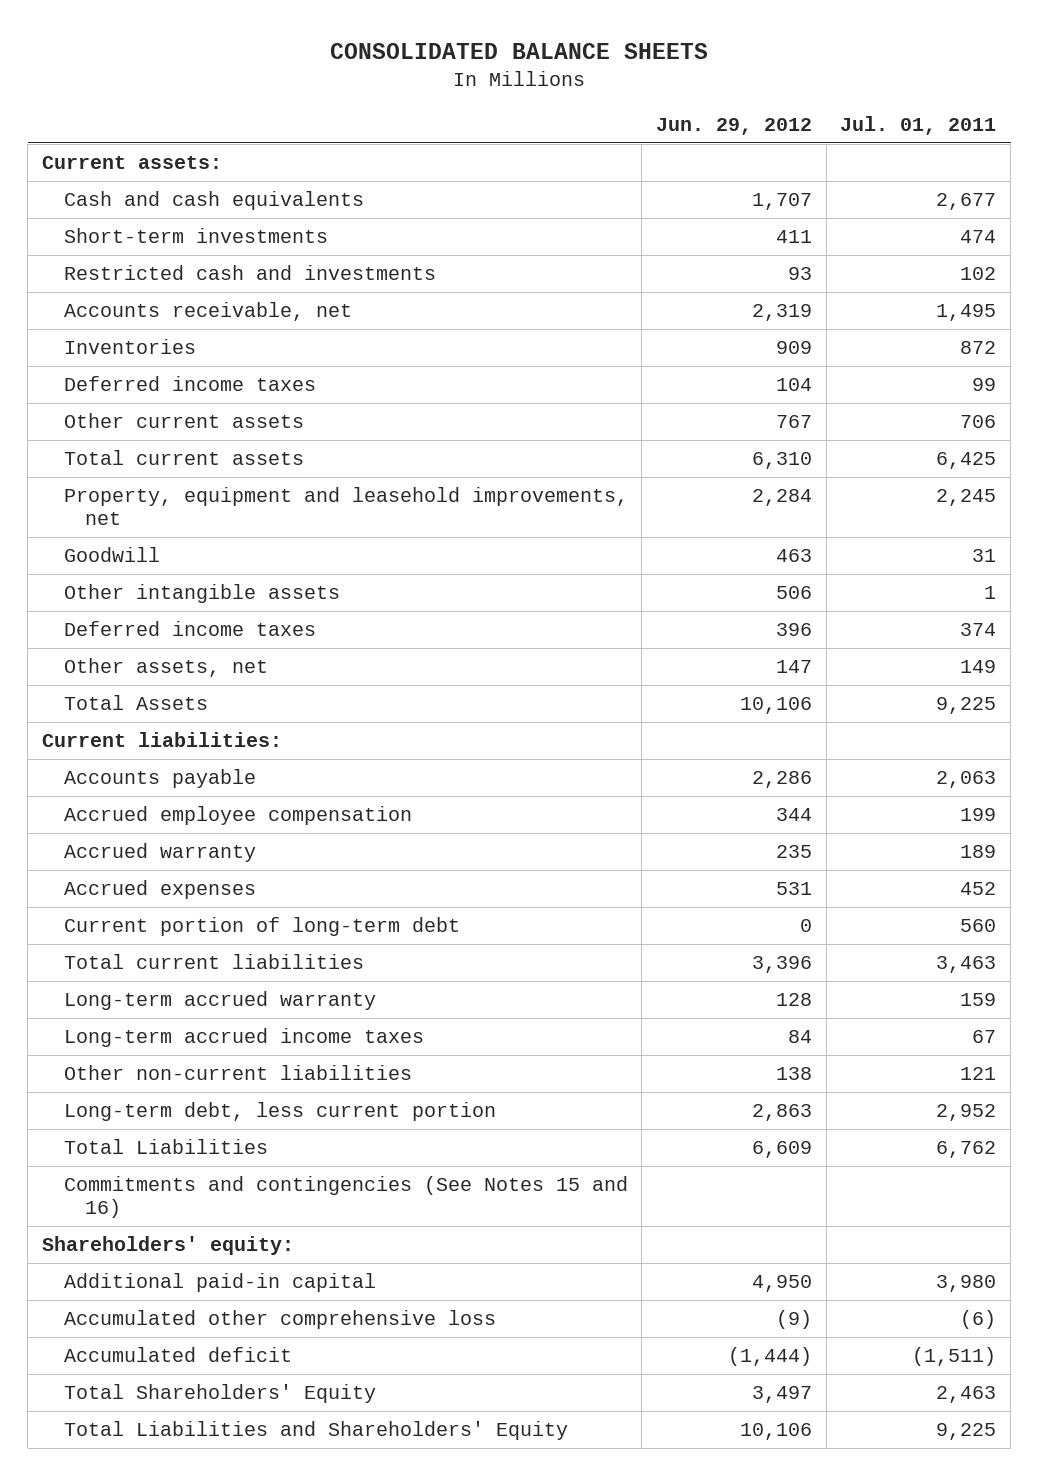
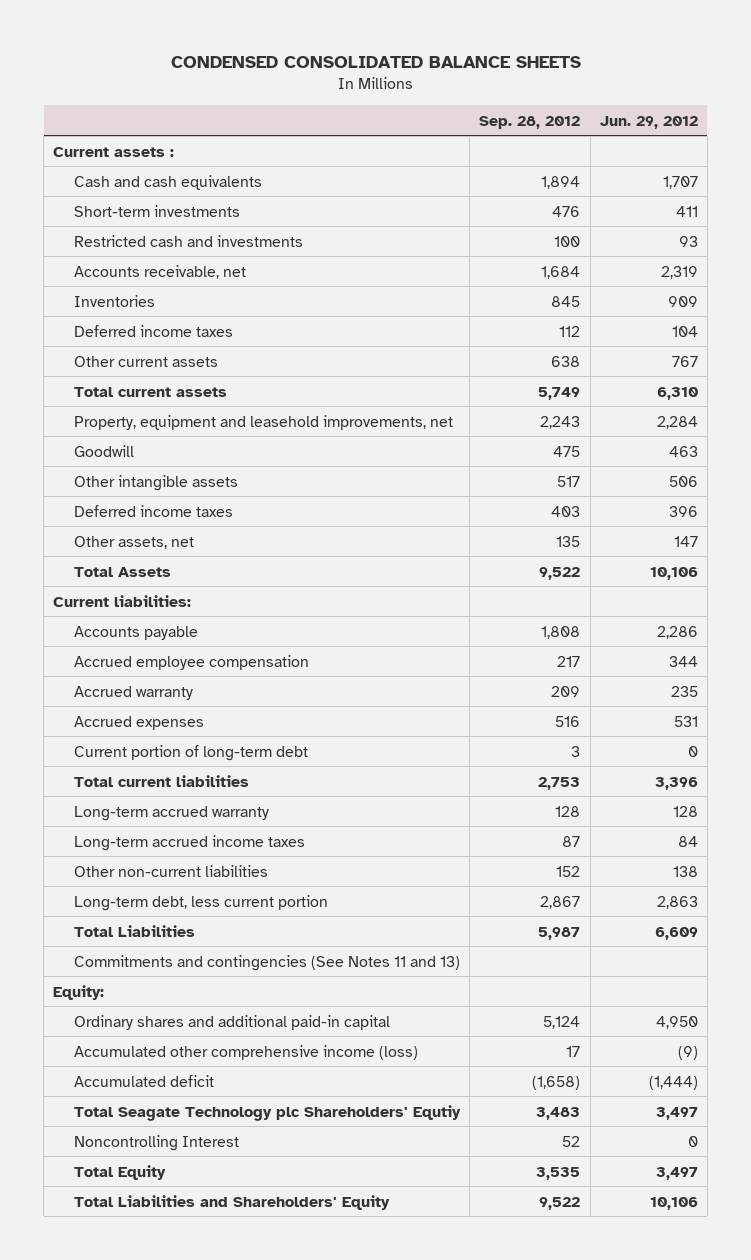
- CONSOLIDATED BALANCE SHEETS
+ CONDENSED CONSOLIDATED BALANCE SHEETS
- | Jun. 29, 2012 | Jul. 01, 2011
+ | Sep. 28, 2012 | Jun. 29, 2012
- Current assets:
+ Current assets :
- Commitments and contingencies (See Notes 15 and 16)
- Shareholders' equity:
- Additional paid-in capital | 4,950 | 3,980
- Accumulated other comprehensive loss | (9) | (6)
+ Commitments and contingencies (See Notes 11 and 13)
+ Equity:
+ Ordinary shares and additional paid-in capital | 5,124 | 4,950
+ Accumulated other comprehensive income (loss) | 17 | (9)
- Total Shareholders' Equity | 3,497 | 2,463
+ Total Seagate Technology plc Shareholders' Equtiy | 3,483 | 3,497
+ Noncontrolling Interest | 52 | 0
+ Total Equity | 3,535 | 3,497

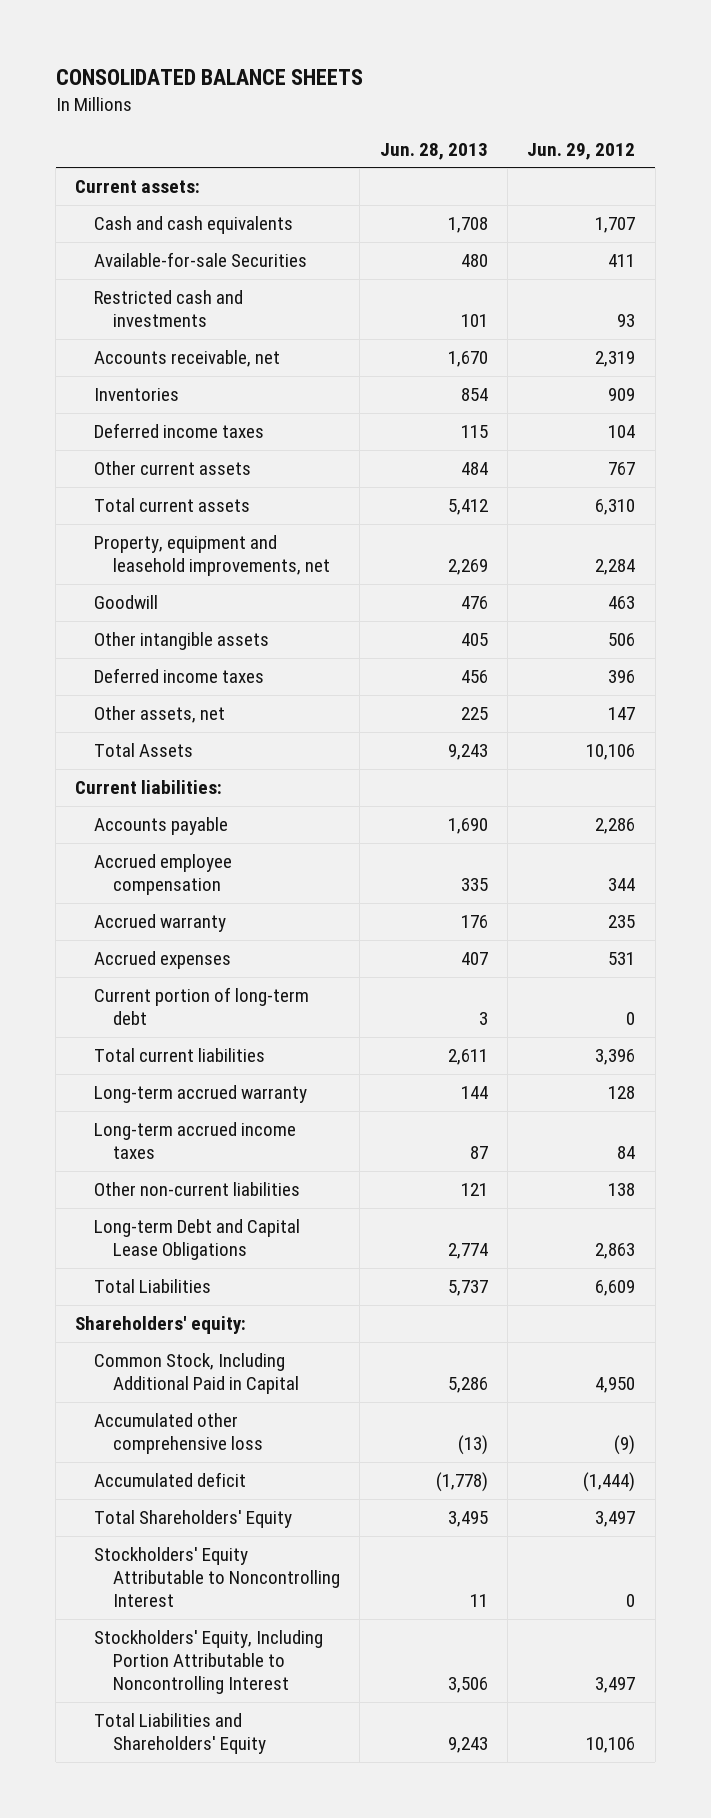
- CONDENSED CONSOLIDATED BALANCE SHEETS
+ CONSOLIDATED BALANCE SHEETS
- | Sep. 28, 2012 | Jun. 29, 2012
+ | Jun. 28, 2013 | Jun. 29, 2012
- Current assets :
+ Current assets:
- Short-term investments | 476 | 411
+ Available-for-sale Securities | 480 | 411
- Long-term debt, less current portion | 2,867 | 2,863
+ Long-term Debt and Capital Lease Obligations | 2,774 | 2,863
- Commitments and contingencies (See Notes 11 and 13)
- Equity:
- Ordinary shares and additional paid-in capital | 5,124 | 4,950
- Accumulated other comprehensive income (loss) | 17 | (9)
+ Shareholders' equity:
+ Common Stock, Including Additional Paid in Capital | 5,286 | 4,950
+ Accumulated other comprehensive loss | (13) | (9)
- Total Seagate Technology plc Shareholders' Equtiy | 3,483 | 3,497
- Noncontrolling Interest | 52 | 0
- Total Equity | 3,535 | 3,497
+ Total Shareholders' Equity | 3,495 | 3,497
+ Stockholders' Equity Attributable to Noncontrolling Interest | 11 | 0
+ Stockholders' Equity, Including Portion Attributable to Noncontrolling Interest | 3,506 | 3,497

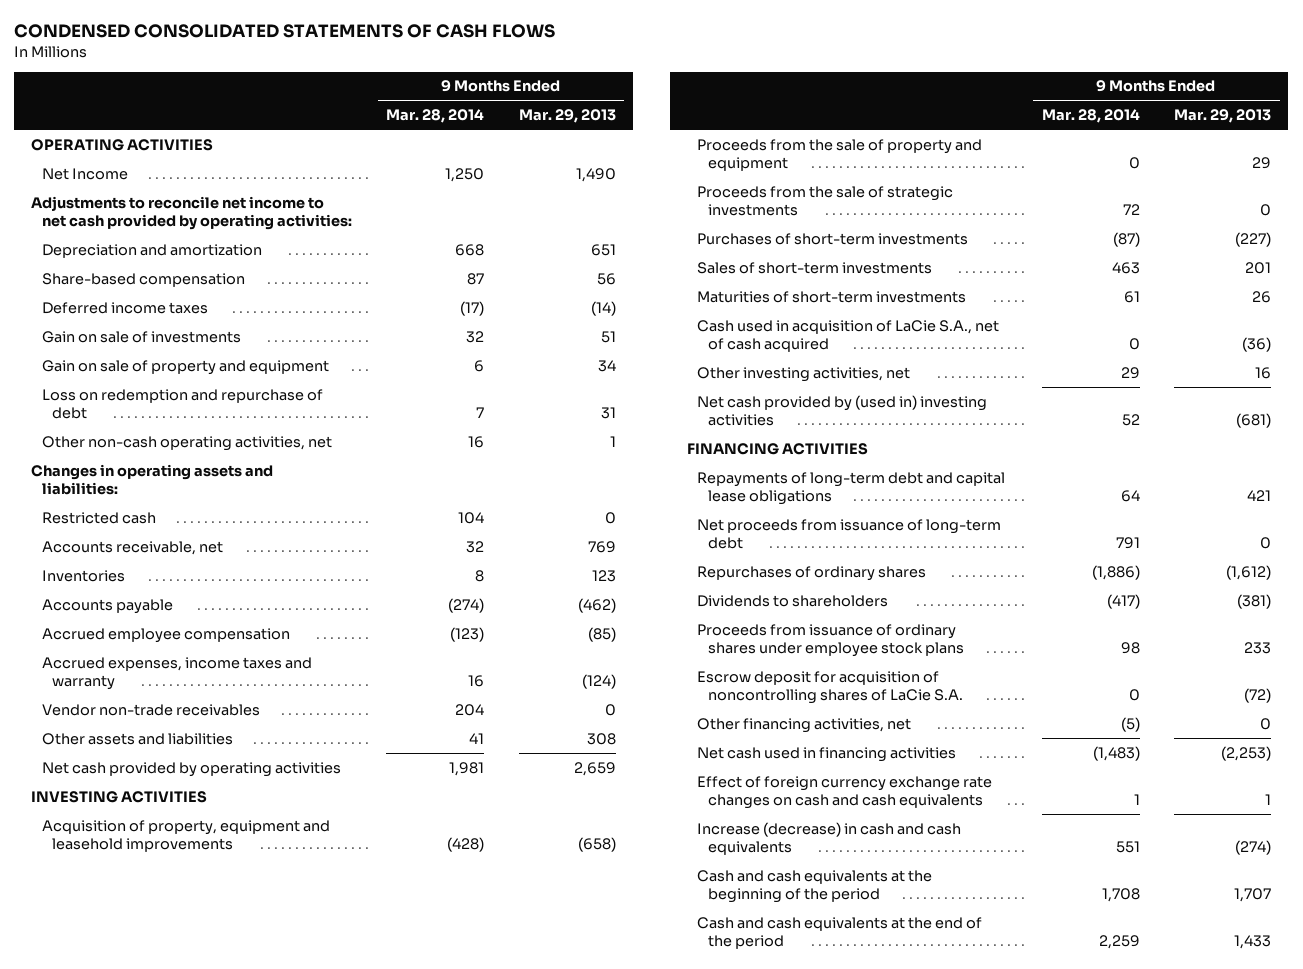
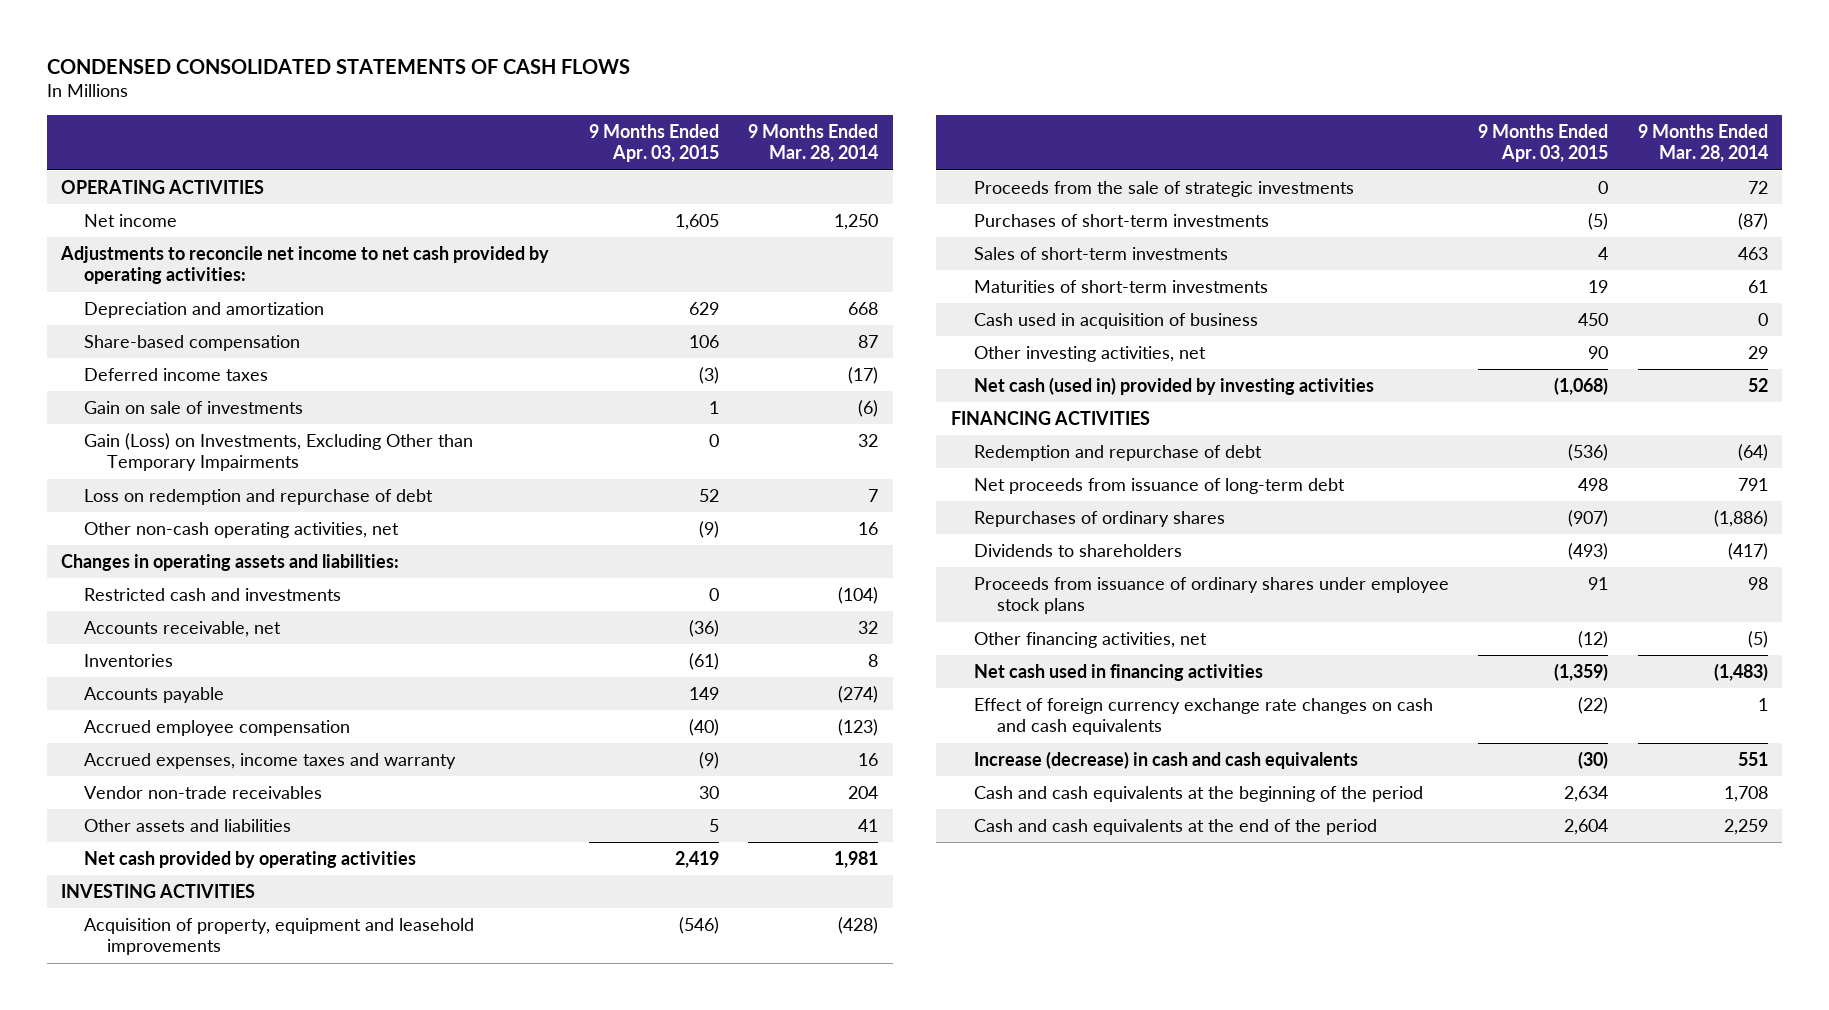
- | 9 Months Ended Mar. 28, 2014 | 9 Months Ended Mar. 29, 2013
+ | 9 Months Ended Apr. 03, 2015 | 9 Months Ended Mar. 28, 2014
- Net Income | 1,250 | 1,490
+ Net income | 1,605 | 1,250
- Gain on sale of investments | 32 | 51
- Gain on sale of property and equipment | 6 | 34
+ Gain on sale of investments | 1 | (6)
+ Gain (Loss) on Investments, Excluding Other than Temporary Impairments | 0 | 32
- Restricted cash | 104 | 0
+ Restricted cash and investments | 0 | (104)
- Proceeds from the sale of property and equipment | 0 | 29
- Cash used in acquisition of LaCie S.A., net of cash acquired | 0 | (36)
+ Cash used in acquisition of business | 450 | 0
- Net cash provided by (used in) investing activities | 52 | (681)
+ Net cash (used in) provided by investing activities | (1,068) | 52
- Repayments of long-term debt and capital lease obligations | 64 | 421
+ Redemption and repurchase of debt | (536) | (64)
- Escrow deposit for acquisition of noncontrolling shares of LaCie S.A. | 0 | (72)

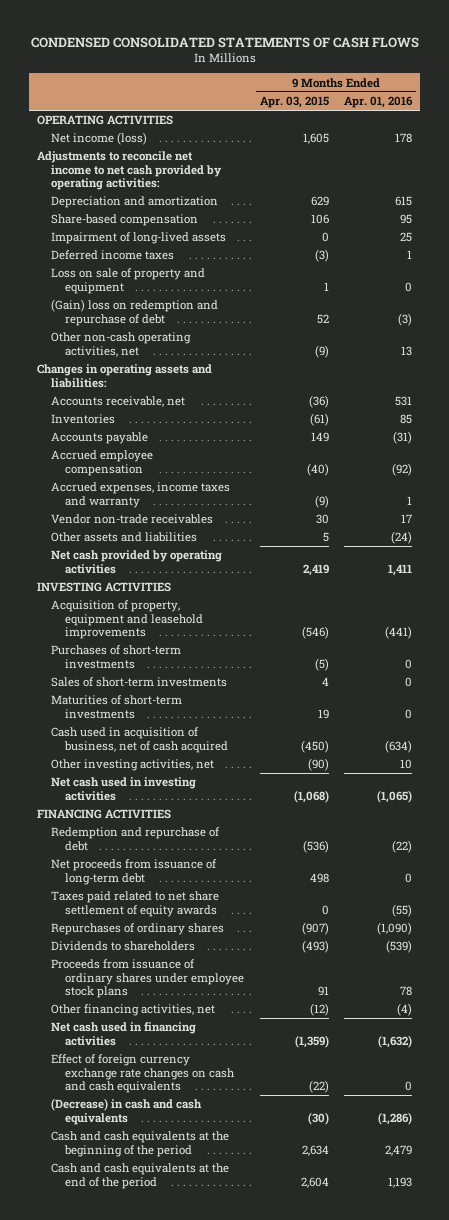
- | 9 Months Ended Apr. 03, 2015 | 9 Months Ended Mar. 28, 2014
+ | 9 Months Ended Apr. 03, 2015 | 9 Months Ended Apr. 01, 2016
- Net income | 1,605 | 1,250
+ Net income (loss) | 1,605 | 178
+ Impairment of long-lived assets | 0 | 25
- Gain on sale of investments | 1 | (6)
- Gain (Loss) on Investments, Excluding Other than Temporary Impairments | 0 | 32
- Loss on redemption and repurchase of debt | 52 | 7
+ Loss on sale of property and equipment | 1 | 0
+ (Gain) loss on redemption and repurchase of debt | 52 | (3)
- Restricted cash and investments | 0 | (104)
- Proceeds from the sale of strategic investments | 0 | 72
- Cash used in acquisition of business | 450 | 0
- Other investing activities, net | 90 | 29
- Net cash (used in) provided by investing activities | (1,068) | 52
+ Cash used in acquisition of business, net of cash acquired | (450) | (634)
+ Other investing activities, net | (90) | 10
+ Net cash used in investing activities | (1,068) | (1,065)
+ Taxes paid related to net share settlement of equity awards | 0 | (55)
- Increase (decrease) in cash and cash equivalents | (30) | 551
+ (Decrease) in cash and cash equivalents | (30) | (1,286)

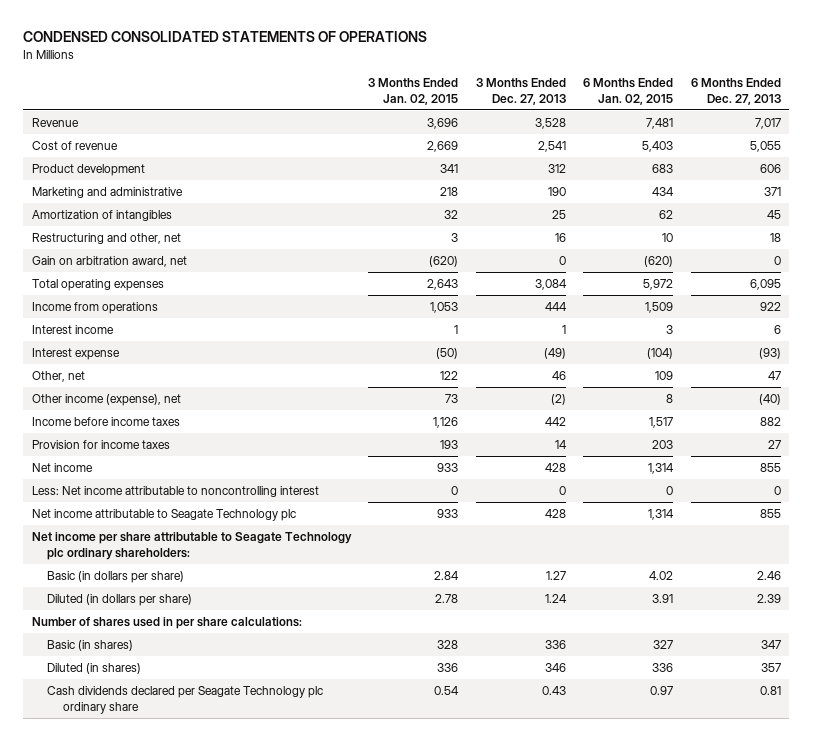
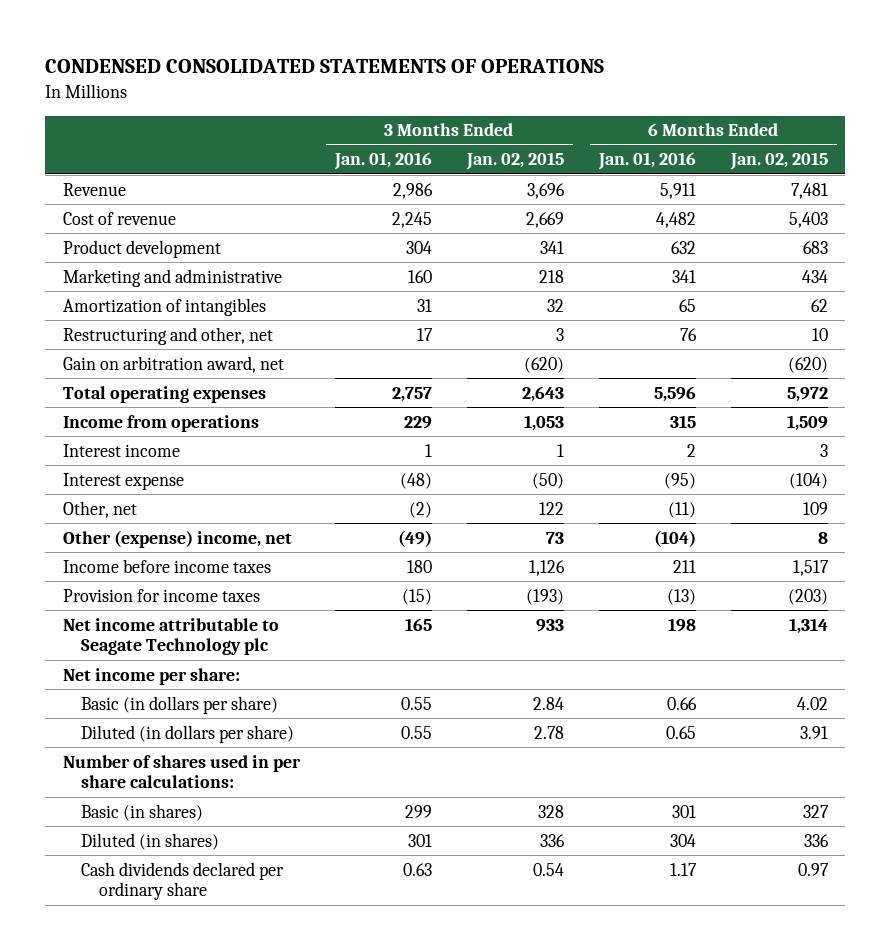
- | 3 Months Ended Jan. 02, 2015 | 3 Months Ended Dec. 27, 2013 | 6 Months Ended Jan. 02, 2015 | 6 Months Ended Dec. 27, 2013
+ | 3 Months Ended Jan. 01, 2016 | 3 Months Ended Jan. 02, 2015 | 6 Months Ended Jan. 01, 2016 | 6 Months Ended Jan. 02, 2015
- Other income (expense), net | 73 | (2) | 8 | (40)
+ Other (expense) income, net | (49) | 73 | (104) | 8
- Provision for income taxes | 193 | 14 | 203 | 27
- Net income | 933 | 428 | 1,314 | 855
- Less: Net income attributable to noncontrolling interest | 0 | 0 | 0 | 0
+ Provision for income taxes | (15) | (193) | (13) | (203)
- Net income per share attributable to Seagate Technology plc ordinary shareholders:
+ Net income per share:
- Cash dividends declared per Seagate Technology plc ordinary share | 0.54 | 0.43 | 0.97 | 0.81
+ Cash dividends declared per ordinary share | 0.63 | 0.54 | 1.17 | 0.97

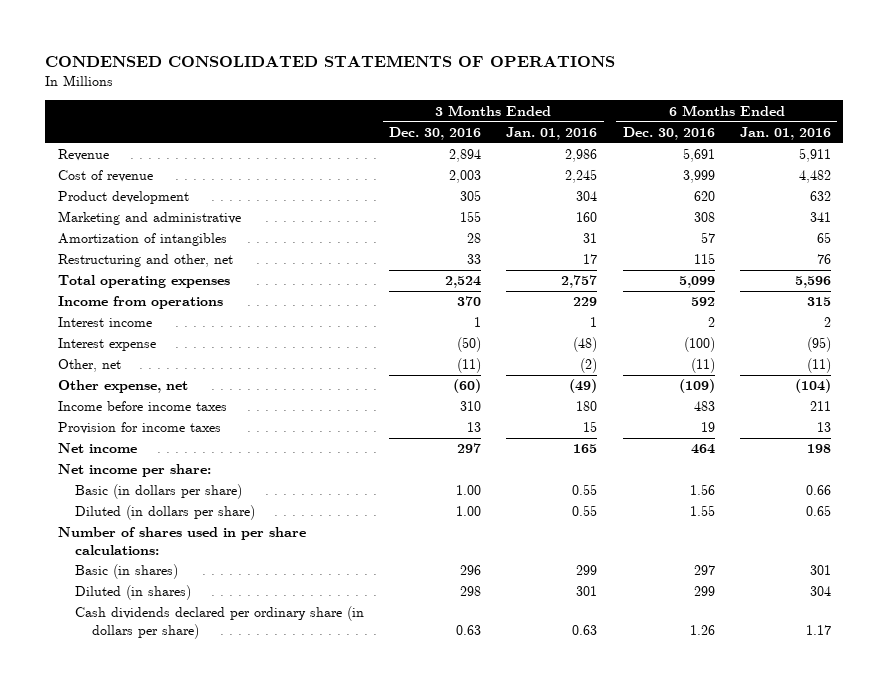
- | 3 Months Ended Jan. 01, 2016 | 3 Months Ended Jan. 02, 2015 | 6 Months Ended Jan. 01, 2016 | 6 Months Ended Jan. 02, 2015
+ | 3 Months Ended Dec. 30, 2016 | 3 Months Ended Jan. 01, 2016 | 6 Months Ended Dec. 30, 2016 | 6 Months Ended Jan. 01, 2016
- Gain on arbitration award, net | | (620) | | (620)
- Other (expense) income, net | (49) | 73 | (104) | 8
+ Other expense, net | (60) | (49) | (109) | (104)
- Provision for income taxes | (15) | (193) | (13) | (203)
- Net income attributable to Seagate Technology plc | 165 | 933 | 198 | 1,314
+ Provision for income taxes | 13 | 15 | 19 | 13
+ Net income | 297 | 165 | 464 | 198
- Cash dividends declared per ordinary share | 0.63 | 0.54 | 1.17 | 0.97
+ Cash dividends declared per ordinary share (in dollars per share) | 0.63 | 0.63 | 1.26 | 1.17

